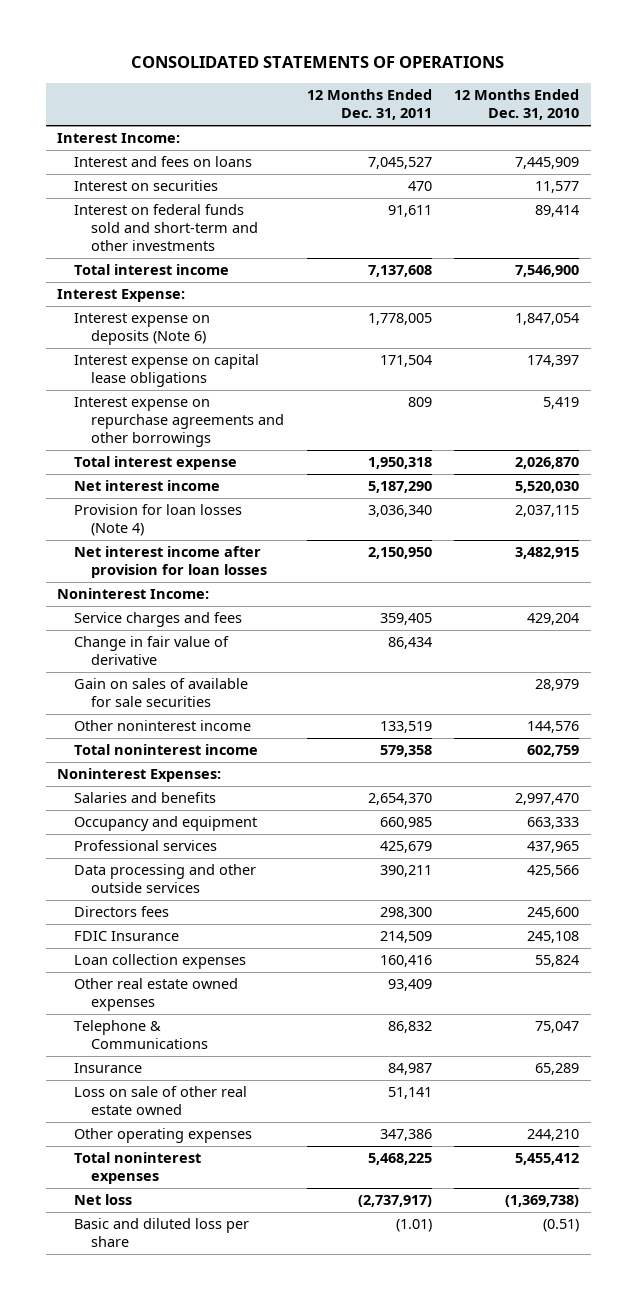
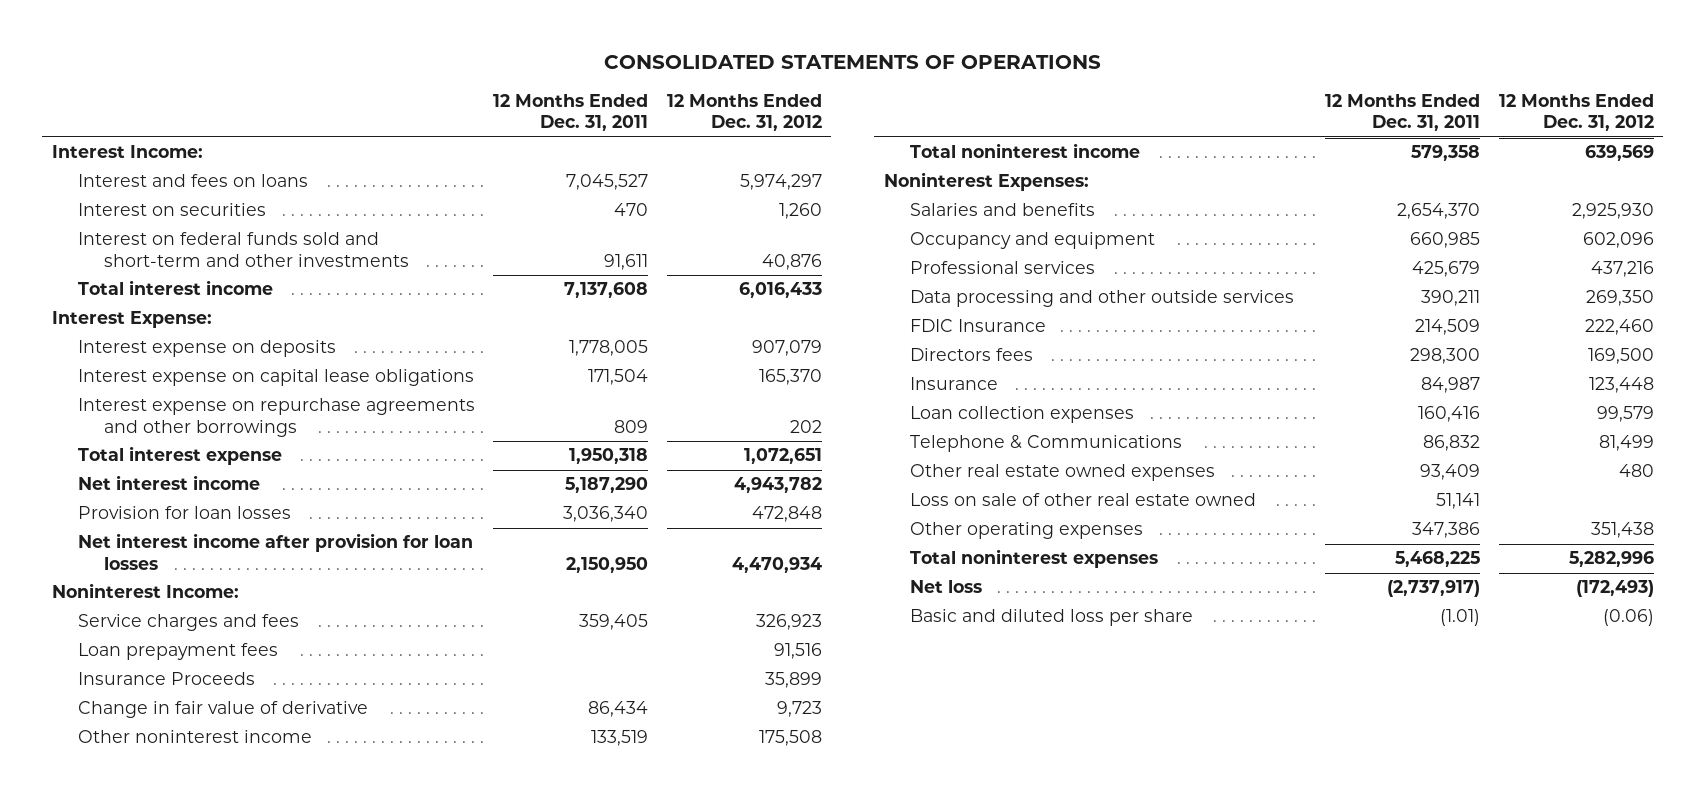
- | 12 Months Ended Dec. 31, 2011 | 12 Months Ended Dec. 31, 2010
+ | 12 Months Ended Dec. 31, 2011 | 12 Months Ended Dec. 31, 2012
- Interest expense on deposits (Note 6) | 1,778,005 | 1,847,054
+ Interest expense on deposits | 1,778,005 | 907,079
- Provision for loan losses (Note 4) | 3,036,340 | 2,037,115
+ Provision for loan losses | 3,036,340 | 472,848
+ Loan prepayment fees | | 91,516
+ Insurance Proceeds | | 35,899
- Gain on sales of available for sale securities | | 28,979
moved down: Directors fees | 298,300 | 169,500
moved up: Insurance | 84,987 | 123,448
moved down: Other real estate owned expenses | 93,409 | 480

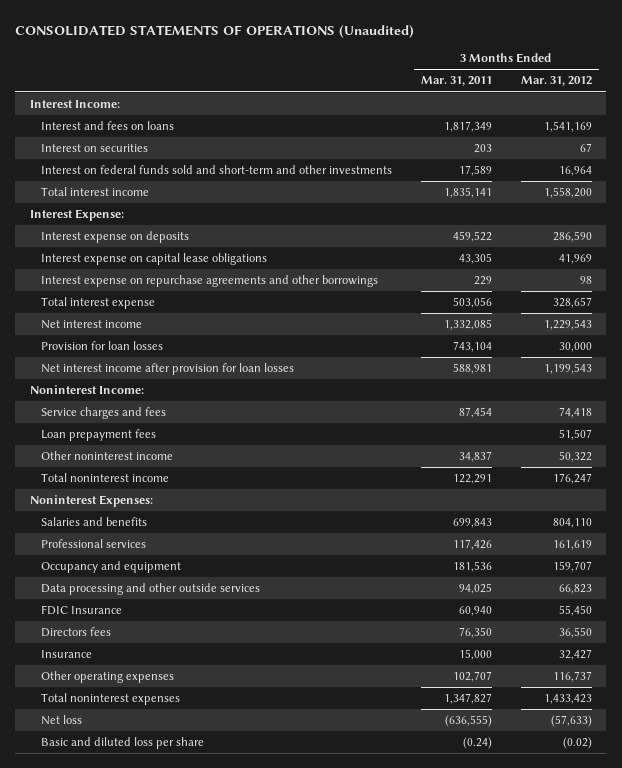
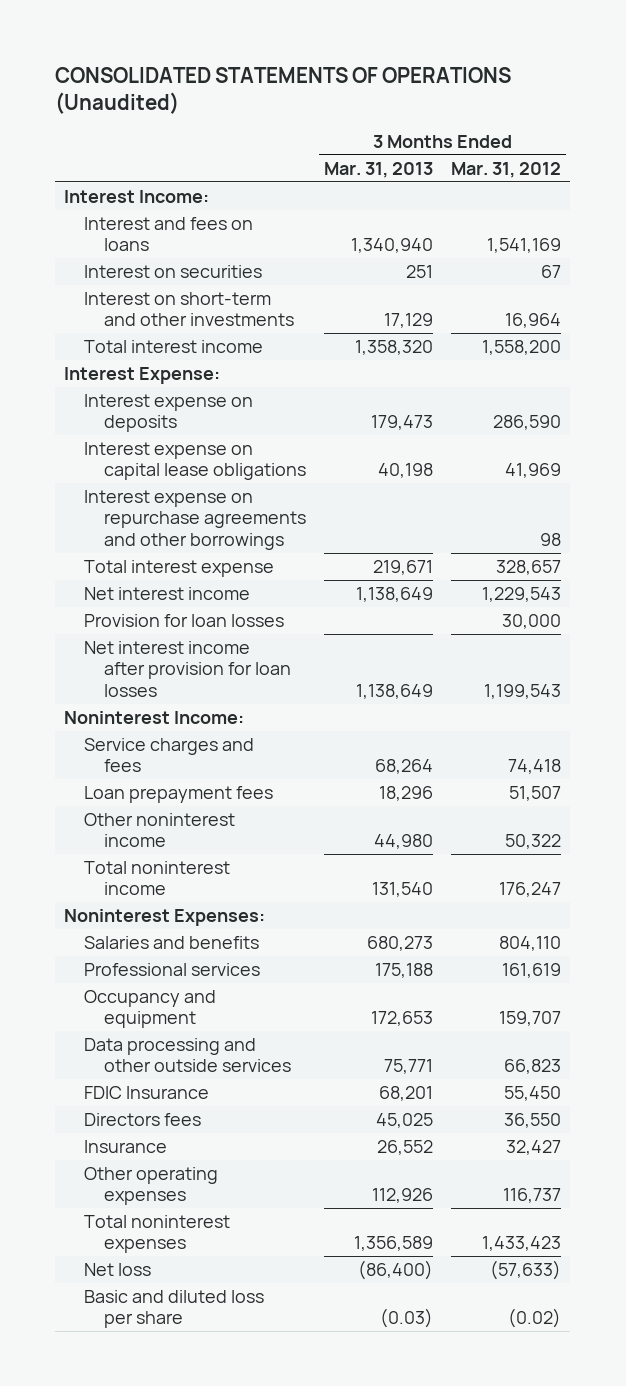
- | 3 Months Ended Mar. 31, 2011 | 3 Months Ended Mar. 31, 2012
+ | 3 Months Ended Mar. 31, 2013 | 3 Months Ended Mar. 31, 2012
- Interest on federal funds sold and short-term and other investments | 17,589 | 16,964
+ Interest on short-term and other investments | 17,129 | 16,964

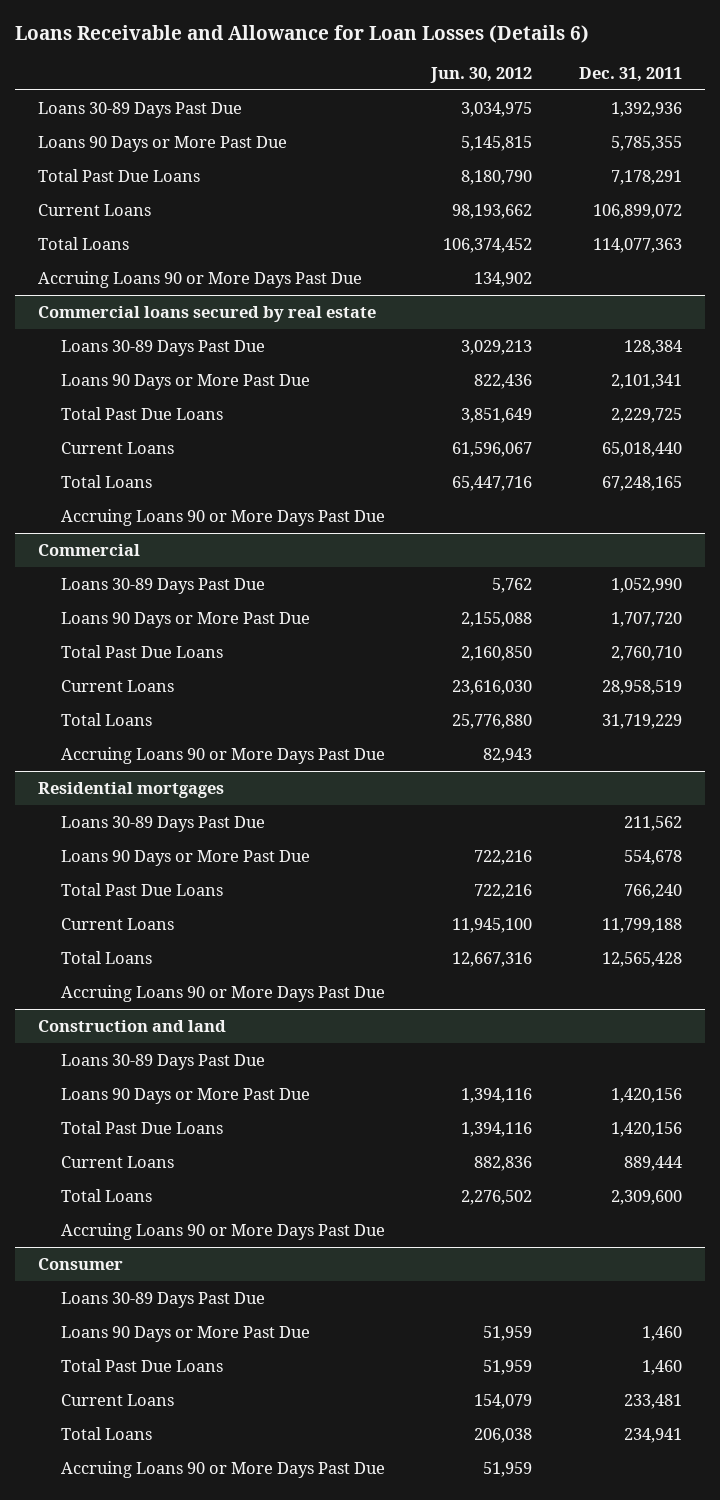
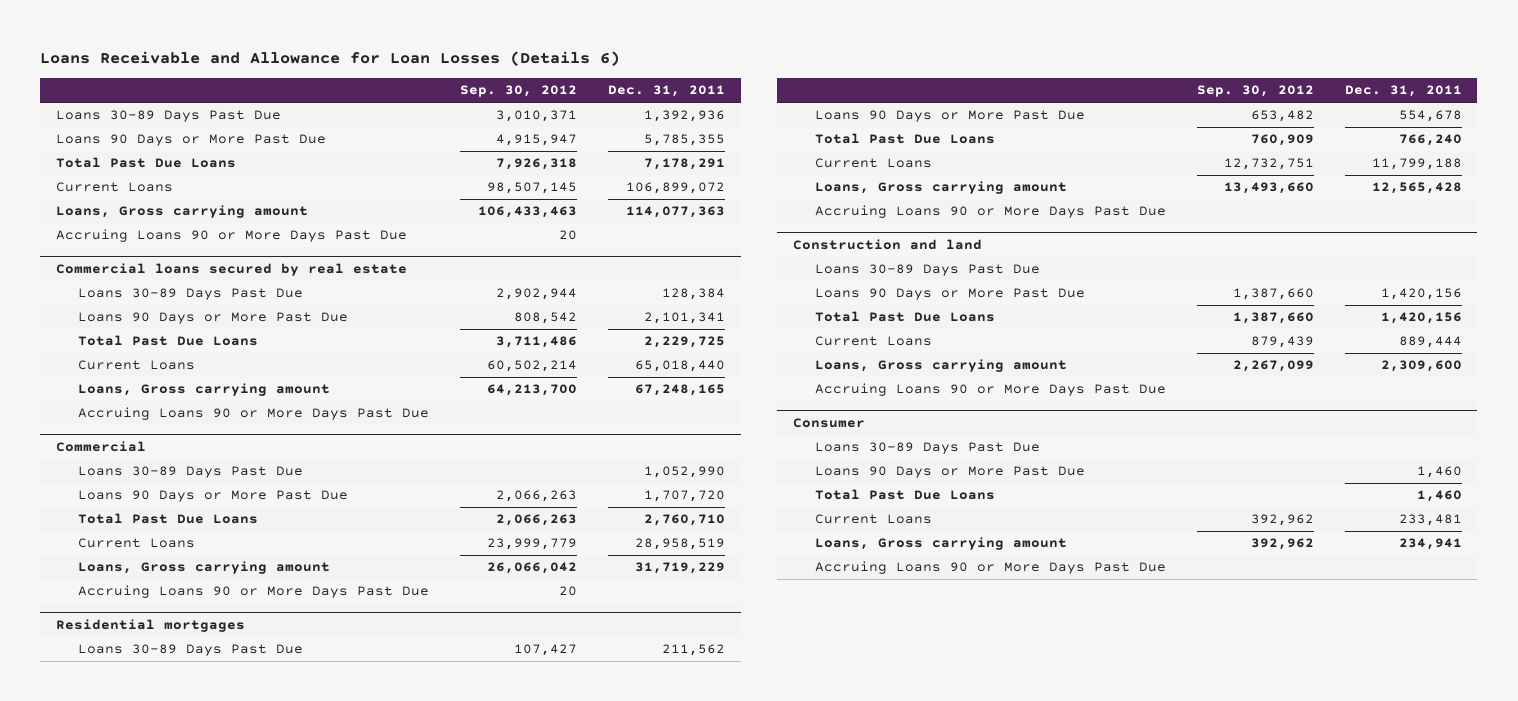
- | Jun. 30, 2012 | Dec. 31, 2011
+ | Sep. 30, 2012 | Dec. 31, 2011
- Total Loans | 106,374,452 | 114,077,363
+ Loans, Gross carrying amount | 106,433,463 | 114,077,363
@ Commercial loans secured by real estate
- Total Loans | 65,447,716 | 67,248,165
+ Loans, Gross carrying amount | 64,213,700 | 67,248,165
@ Commercial
- Total Loans | 25,776,880 | 31,719,229
+ Loans, Gross carrying amount | 26,066,042 | 31,719,229
@ Residential mortgages
- Total Loans | 12,667,316 | 12,565,428
+ Loans, Gross carrying amount | 13,493,660 | 12,565,428
@ Construction and land
- Total Loans | 2,276,502 | 2,309,600
+ Loans, Gross carrying amount | 2,267,099 | 2,309,600
@ Consumer
- Total Loans | 206,038 | 234,941
+ Loans, Gross carrying amount | 392,962 | 234,941

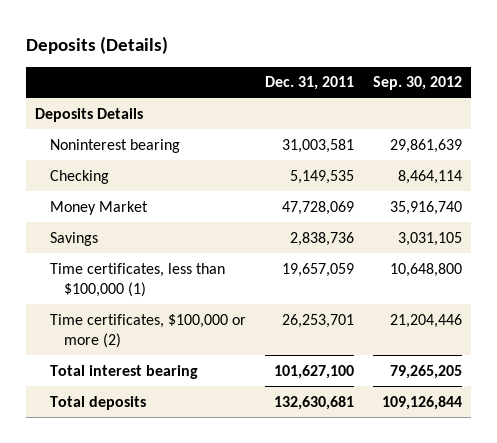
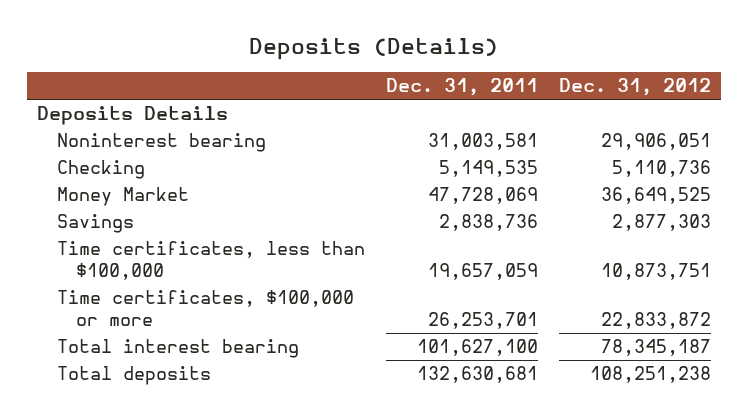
- | Dec. 31, 2011 | Sep. 30, 2012
+ | Dec. 31, 2011 | Dec. 31, 2012
- Time certificates, less than $100,000 (1) | 19,657,059 | 10,648,800
- Time certificates, $100,000 or more (2) | 26,253,701 | 21,204,446
+ Time certificates, less than $100,000 | 19,657,059 | 10,873,751
+ Time certificates, $100,000 or more | 26,253,701 | 22,833,872

